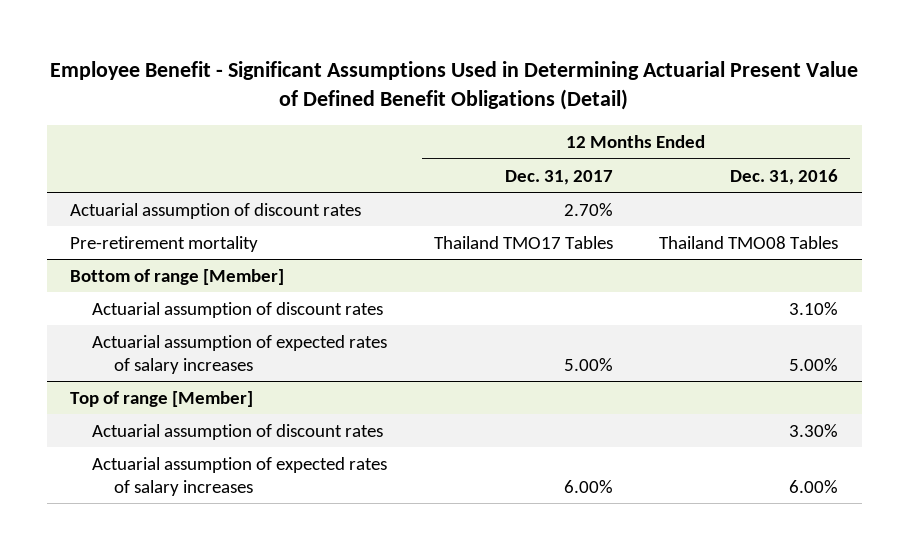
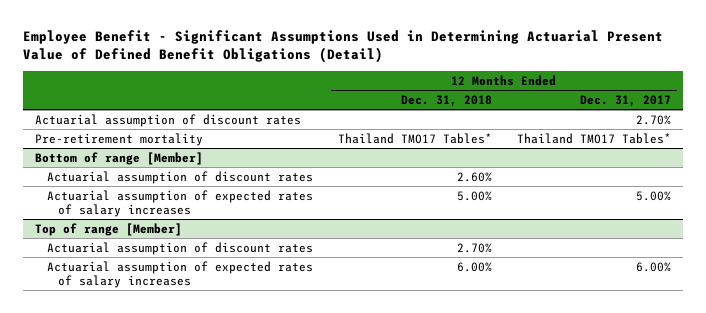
- | 12 Months Ended Dec. 31, 2017 | 12 Months Ended Dec. 31, 2016
+ | 12 Months Ended Dec. 31, 2018 | 12 Months Ended Dec. 31, 2017
- Pre-retirement mortality | Thailand TMO17 Tables | Thailand TMO08 Tables
+ Pre-retirement mortality | Thailand TMO17 Tables* | Thailand TMO17 Tables*

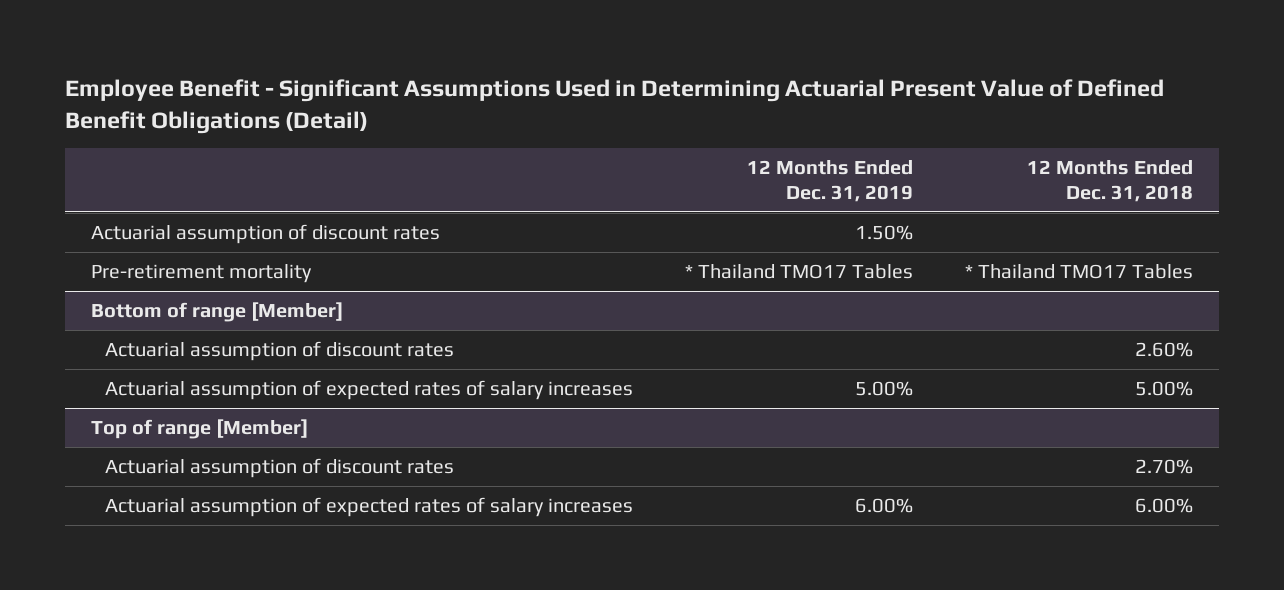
- | 12 Months Ended Dec. 31, 2018 | 12 Months Ended Dec. 31, 2017
+ | 12 Months Ended Dec. 31, 2019 | 12 Months Ended Dec. 31, 2018
- Pre-retirement mortality | Thailand TMO17 Tables* | Thailand TMO17 Tables*
+ Pre-retirement mortality | * Thailand TMO17 Tables | * Thailand TMO17 Tables

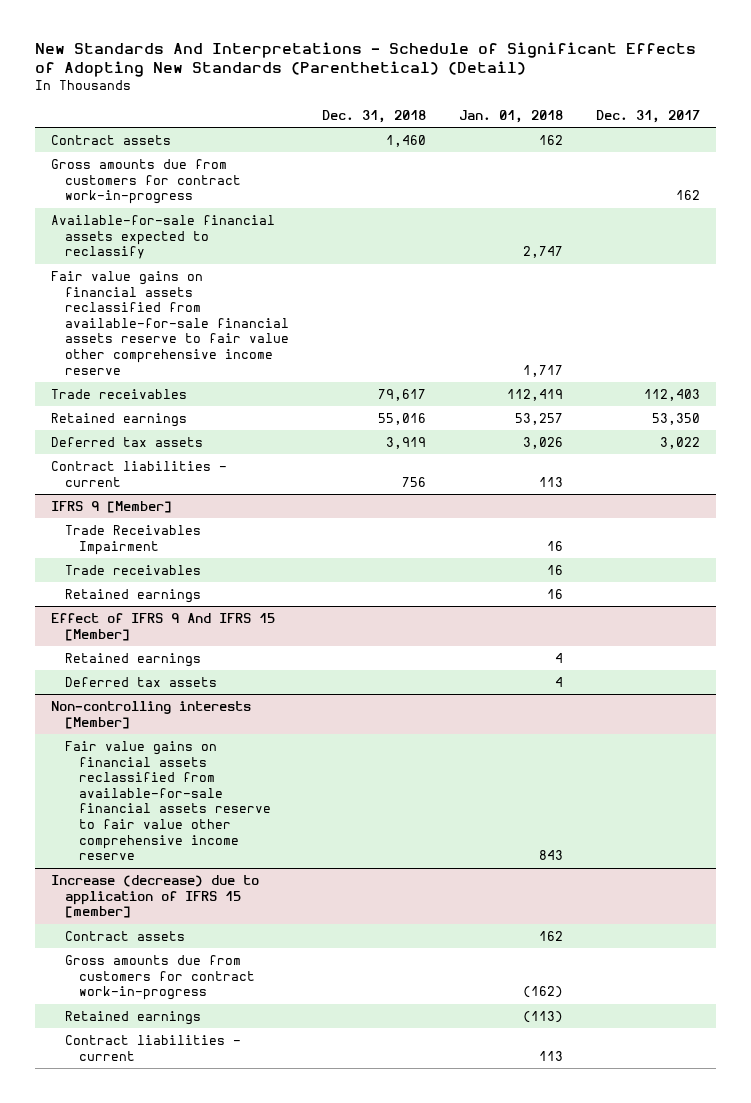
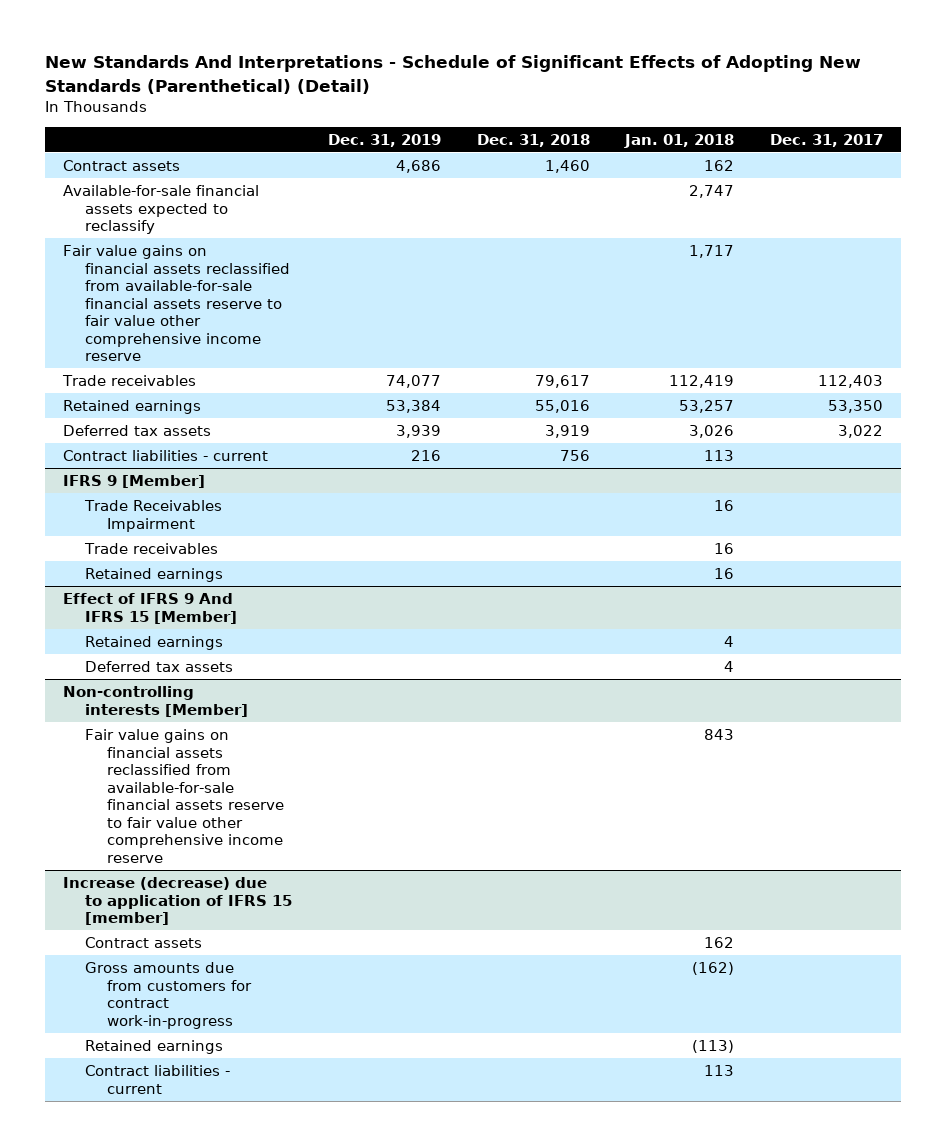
- | Dec. 31, 2018 | Jan. 01, 2018 | Dec. 31, 2017
+ | Dec. 31, 2019 | Dec. 31, 2018 | Jan. 01, 2018 | Dec. 31, 2017
- Gross amounts due from customers for contract work-in-progress | | | 162

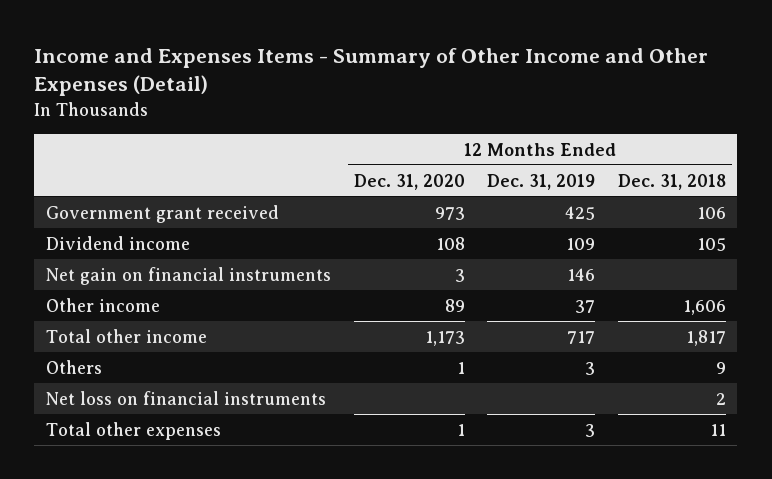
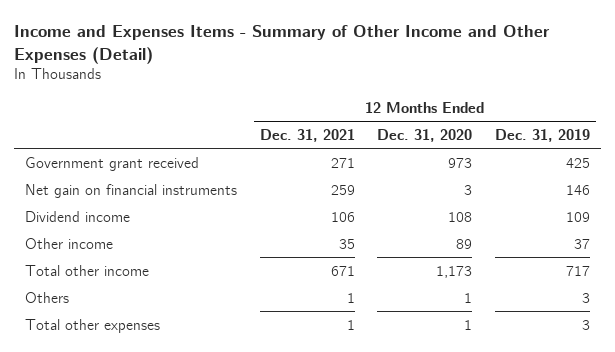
- | 12 Months Ended Dec. 31, 2020 | 12 Months Ended Dec. 31, 2019 | 12 Months Ended Dec. 31, 2018
+ | 12 Months Ended Dec. 31, 2021 | 12 Months Ended Dec. 31, 2020 | 12 Months Ended Dec. 31, 2019
moved down: Dividend income | 106 | 108 | 109
- Net loss on financial instruments | | | 2

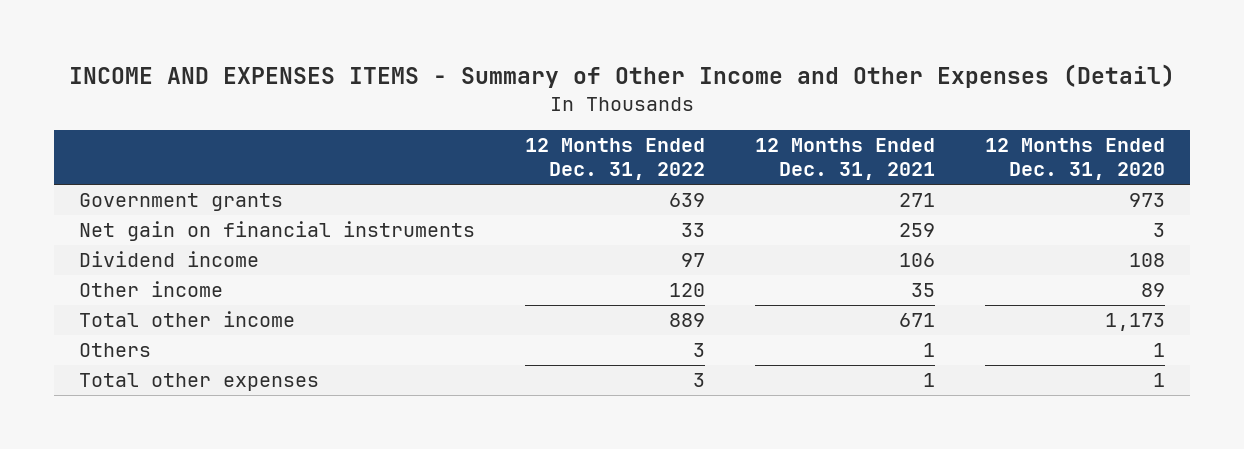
- Income and Expenses Items - Summary of Other Income and Other Expenses (Detail)
+ INCOME AND EXPENSES ITEMS - Summary of Other Income and Other Expenses (Detail)
- | 12 Months Ended Dec. 31, 2021 | 12 Months Ended Dec. 31, 2020 | 12 Months Ended Dec. 31, 2019
+ | 12 Months Ended Dec. 31, 2022 | 12 Months Ended Dec. 31, 2021 | 12 Months Ended Dec. 31, 2020
- Government grant received | 271 | 973 | 425
+ Government grants | 639 | 271 | 973

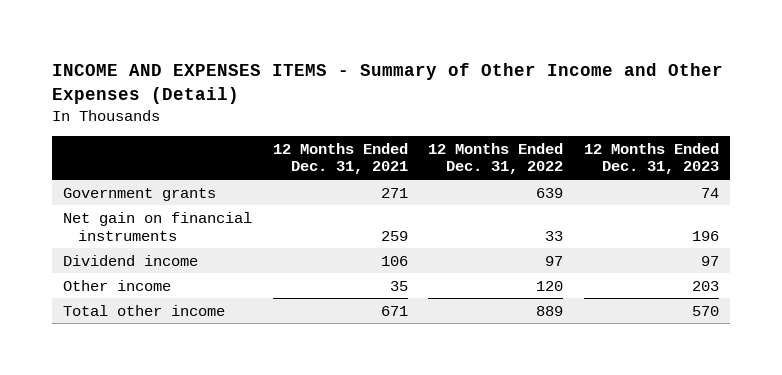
- | 12 Months Ended Dec. 31, 2022 | 12 Months Ended Dec. 31, 2021 | 12 Months Ended Dec. 31, 2020
+ | 12 Months Ended Dec. 31, 2021 | 12 Months Ended Dec. 31, 2022 | 12 Months Ended Dec. 31, 2023
- Others | 3 | 1 | 1
- Total other expenses | 3 | 1 | 1

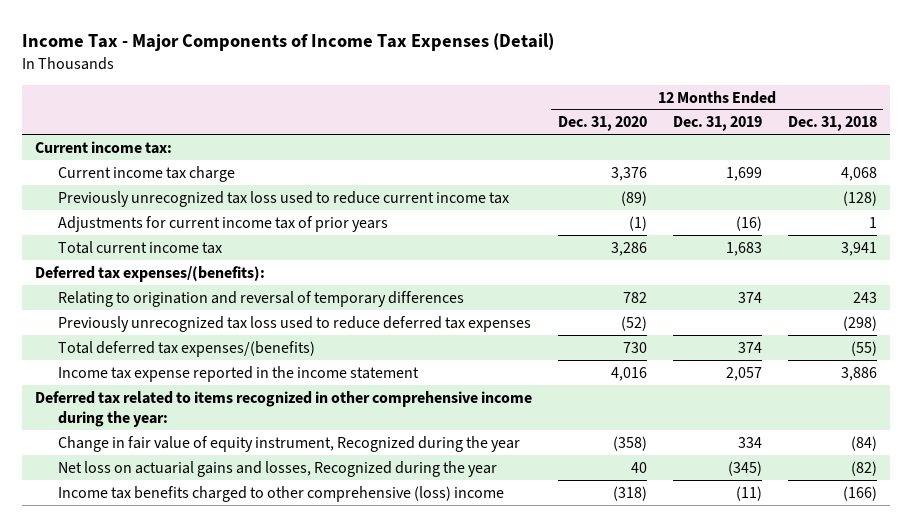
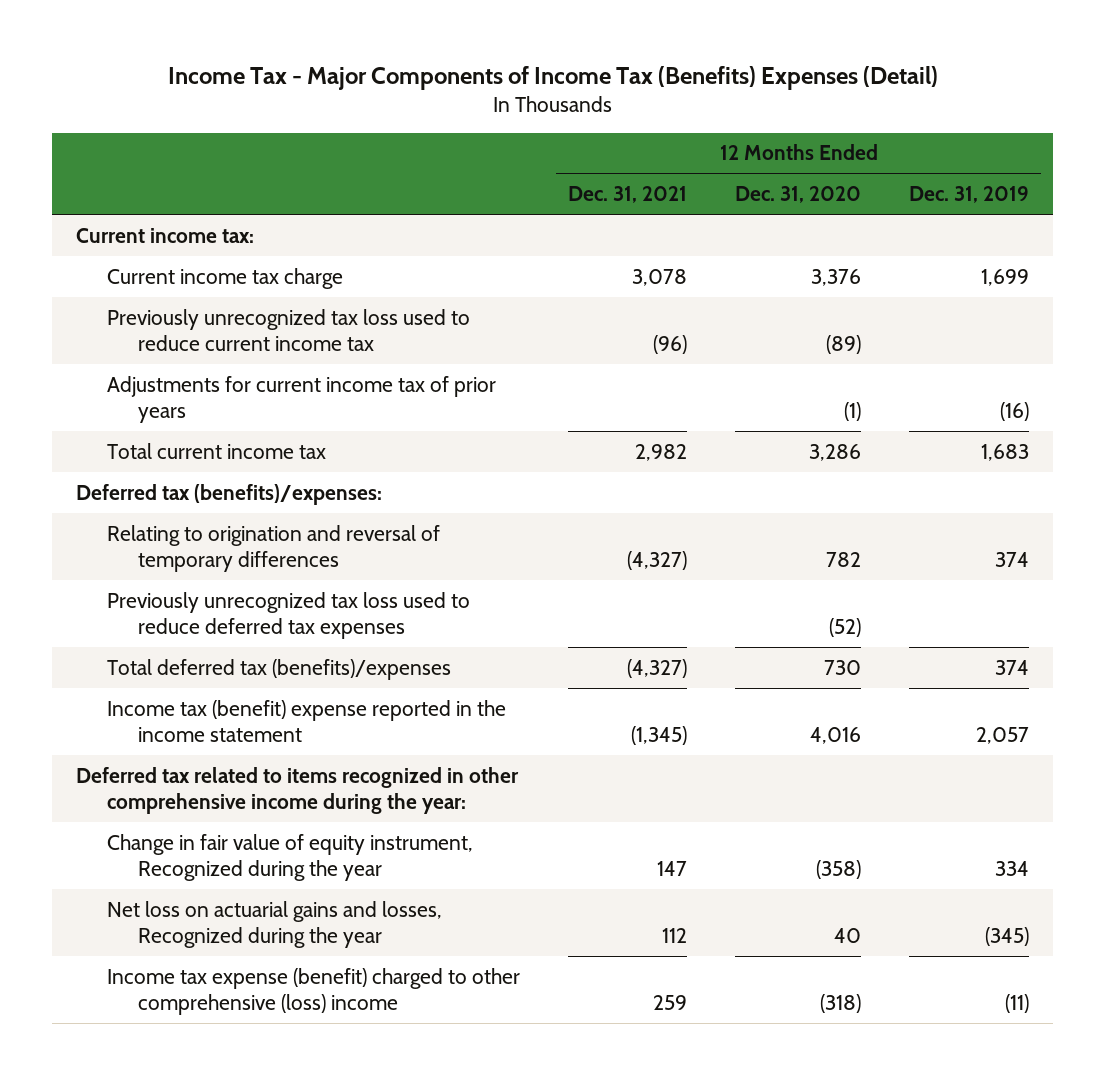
- Income Tax - Major Components of Income Tax Expenses (Detail)
+ Income Tax - Major Components of Income Tax (Benefits) Expenses (Detail)
- | 12 Months Ended Dec. 31, 2020 | 12 Months Ended Dec. 31, 2019 | 12 Months Ended Dec. 31, 2018
+ | 12 Months Ended Dec. 31, 2021 | 12 Months Ended Dec. 31, 2020 | 12 Months Ended Dec. 31, 2019
- Deferred tax expenses/(benefits):
+ Deferred tax (benefits)/expenses:
- Total deferred tax expenses/(benefits) | 730 | 374 | (55)
- Income tax expense reported in the income statement | 4,016 | 2,057 | 3,886
+ Total deferred tax (benefits)/expenses | (4,327) | 730 | 374
+ Income tax (benefit) expense reported in the income statement | (1,345) | 4,016 | 2,057
- Income tax benefits charged to other comprehensive (loss) income | (318) | (11) | (166)
+ Income tax expense (benefit) charged to other comprehensive (loss) income | 259 | (318) | (11)

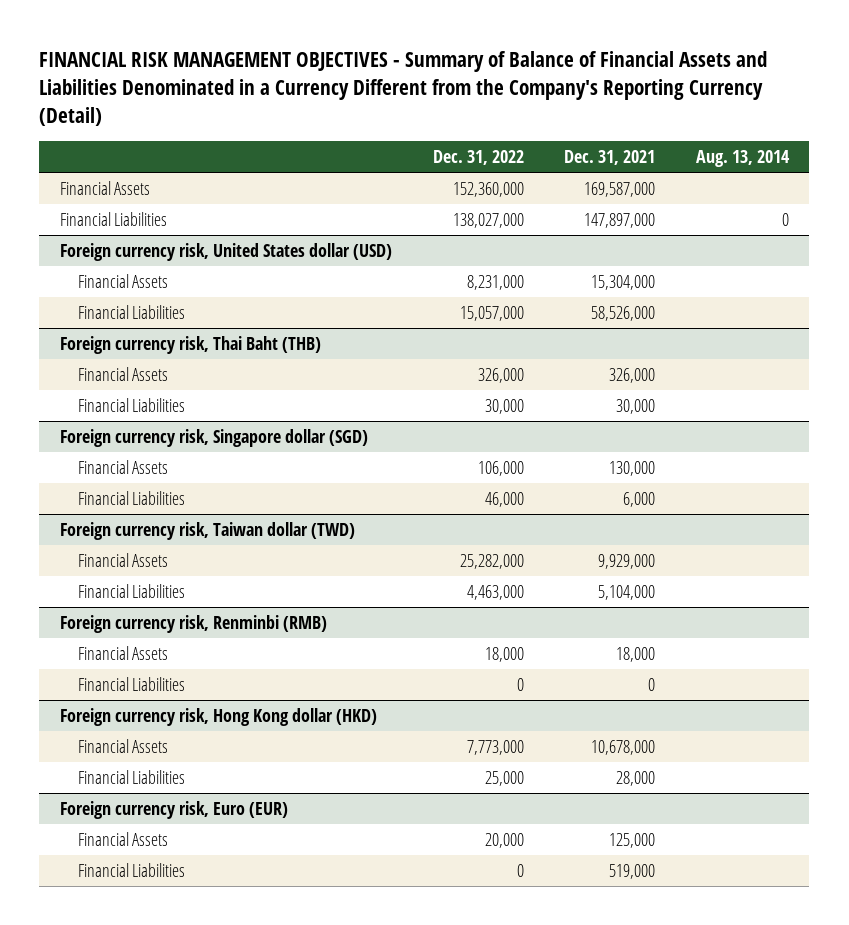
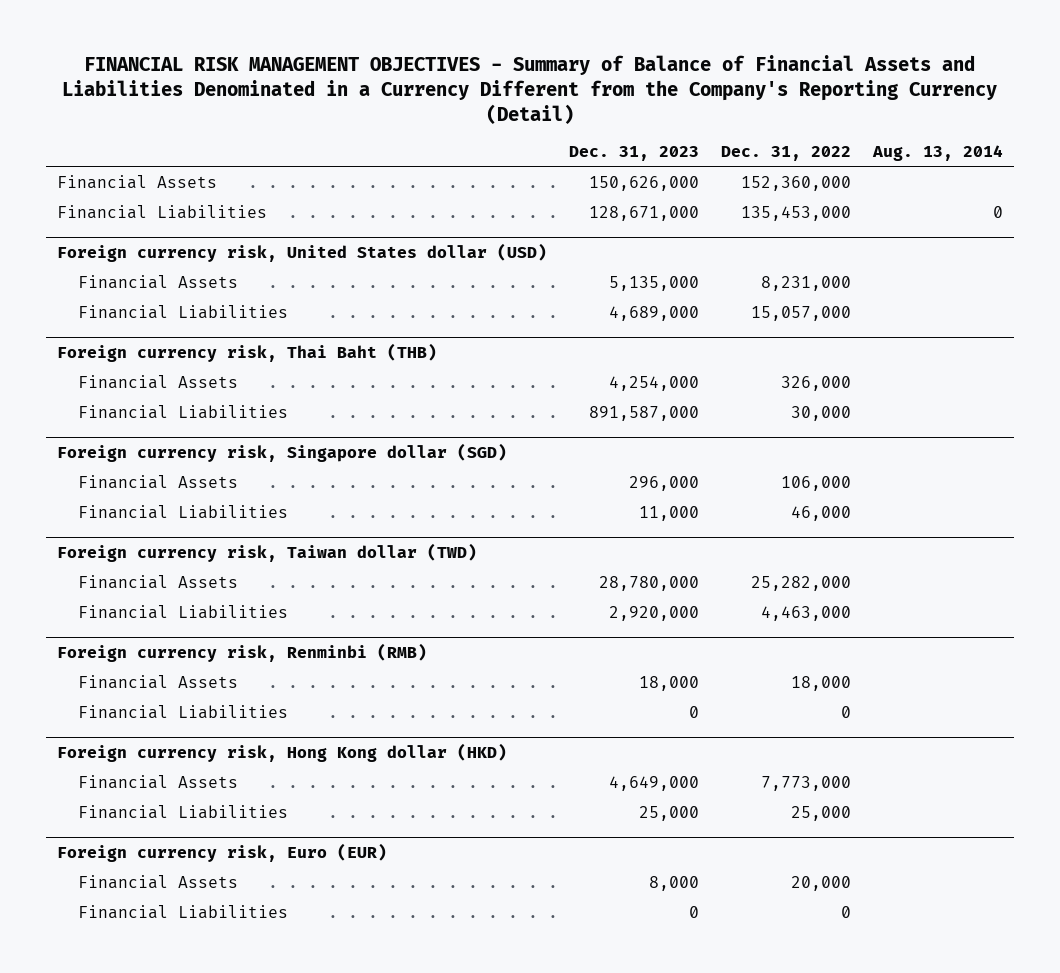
- | Dec. 31, 2022 | Dec. 31, 2021 | Aug. 13, 2014
+ | Dec. 31, 2023 | Dec. 31, 2022 | Aug. 13, 2014
- Financial Liabilities | 138,027,000 | 147,897,000 | 0
+ Financial Liabilities | 128,671,000 | 135,453,000 | 0

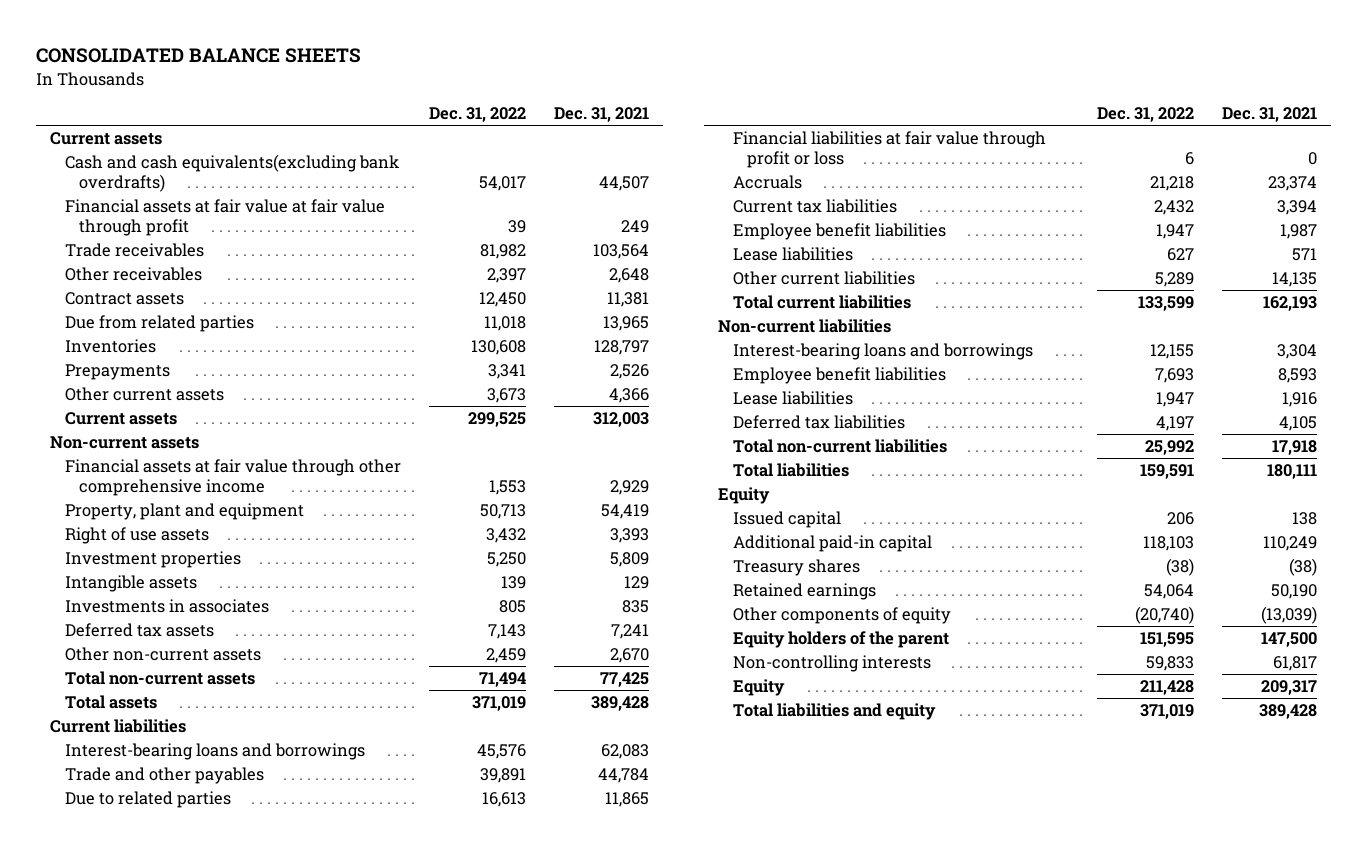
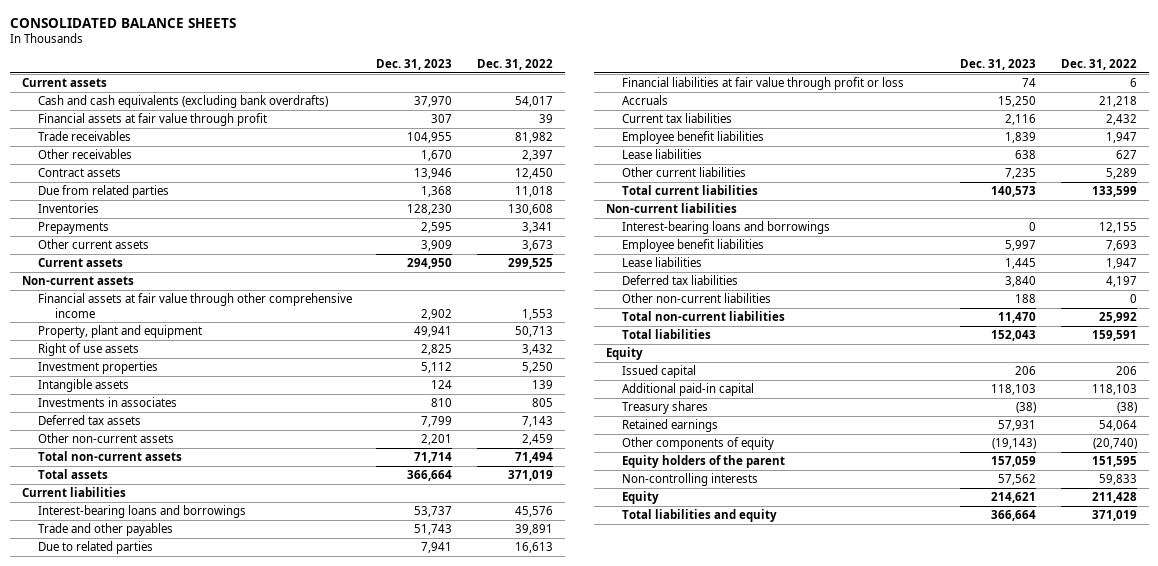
- | Dec. 31, 2022 | Dec. 31, 2021
+ | Dec. 31, 2023 | Dec. 31, 2022
- Cash and cash equivalents(excluding bank overdrafts) | 54,017 | 44,507
- Financial assets at fair value at fair value through profit | 39 | 249
+ Cash and cash equivalents (excluding bank overdrafts) | 37,970 | 54,017
+ Financial assets at fair value through profit | 307 | 39
+ Other non-current liabilities | 188 | 0

